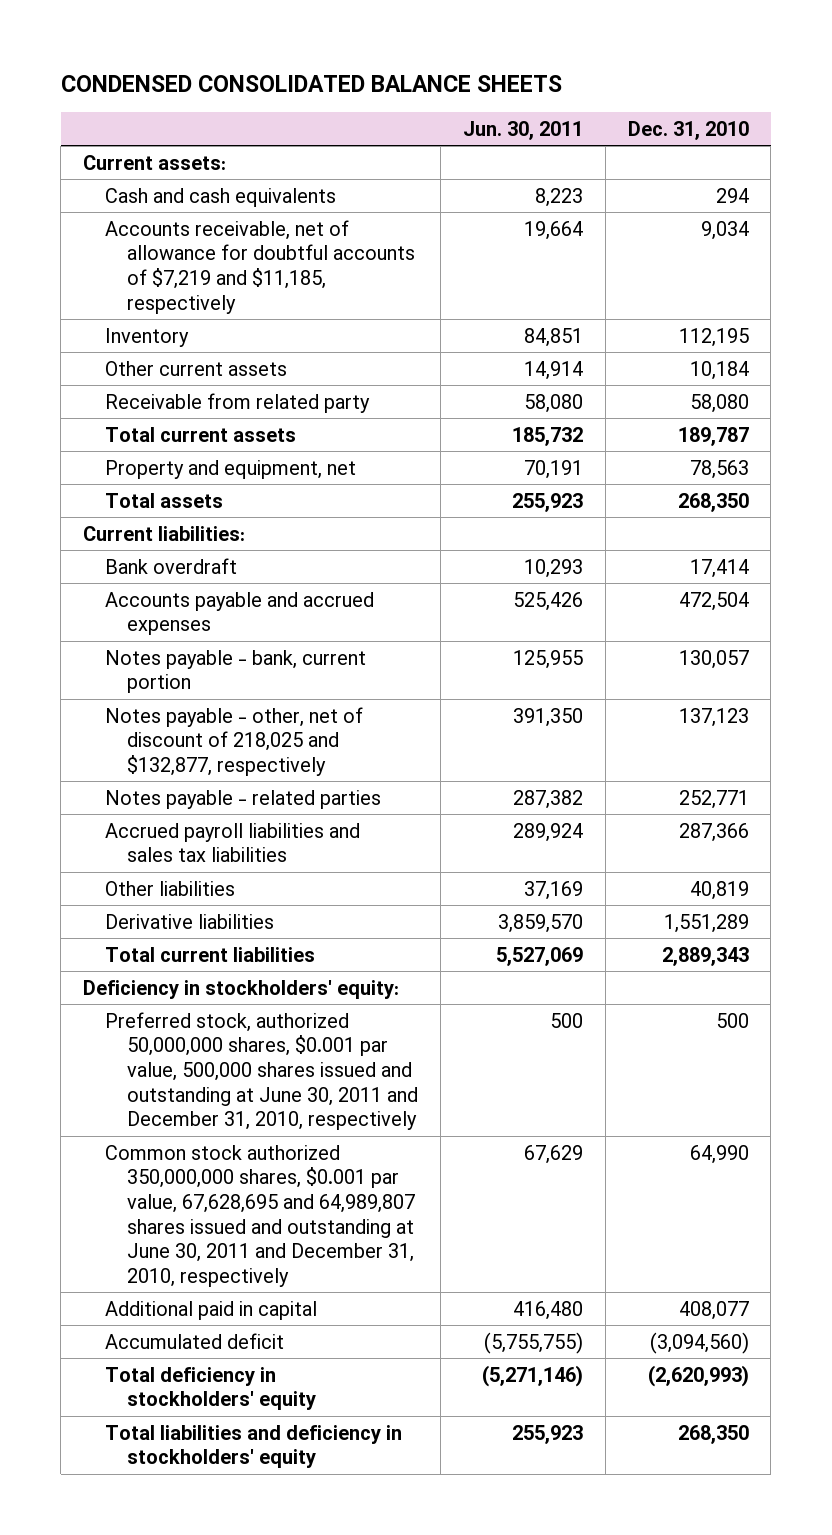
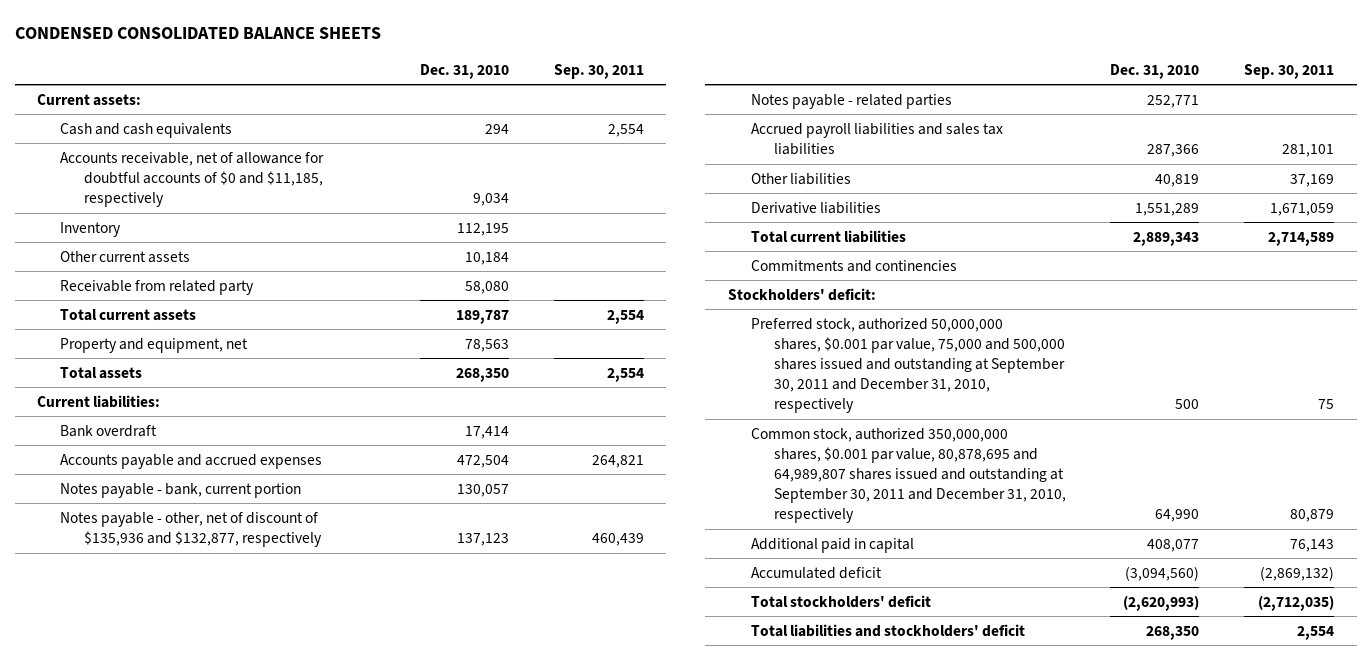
- | Jun. 30, 2011 | Dec. 31, 2010
+ | Dec. 31, 2010 | Sep. 30, 2011
- Accounts receivable, net of allowance for doubtful accounts of $7,219 and $11,185, respectively | 19,664 | 9,034
+ Accounts receivable, net of allowance for doubtful accounts of $0 and $11,185, respectively | 9,034 |
- Notes payable - other, net of discount of 218,025 and $132,877, respectively | 391,350 | 137,123
+ Notes payable - other, net of discount of $135,936 and $132,877, respectively | 137,123 | 460,439
- Deficiency in stockholders' equity:
- Preferred stock, authorized 50,000,000 shares, $0.001 par value, 500,000 shares issued and outstanding at June 30, 2011 and December 31, 2010, respectively | 500 | 500
- Common stock authorized 350,000,000 shares, $0.001 par value, 67,628,695 and 64,989,807 shares issued and outstanding at June 30, 2011 and December 31, 2010, respectively | 67,629 | 64,990
+ Commitments and continencies
+ Stockholders' deficit:
+ Preferred stock, authorized 50,000,000 shares, $0.001 par value, 75,000 and 500,000 shares issued and outstanding at September 30, 2011 and December 31, 2010, respectively | 500 | 75
+ Common stock, authorized 350,000,000 shares, $0.001 par value, 80,878,695 and 64,989,807 shares issued and outstanding at September 30, 2011 and December 31, 2010, respectively | 64,990 | 80,879
- Total deficiency in stockholders' equity | (5,271,146) | (2,620,993)
- Total liabilities and deficiency in stockholders' equity | 255,923 | 268,350
+ Total stockholders' deficit | (2,620,993) | (2,712,035)
+ Total liabilities and stockholders' deficit | 268,350 | 2,554

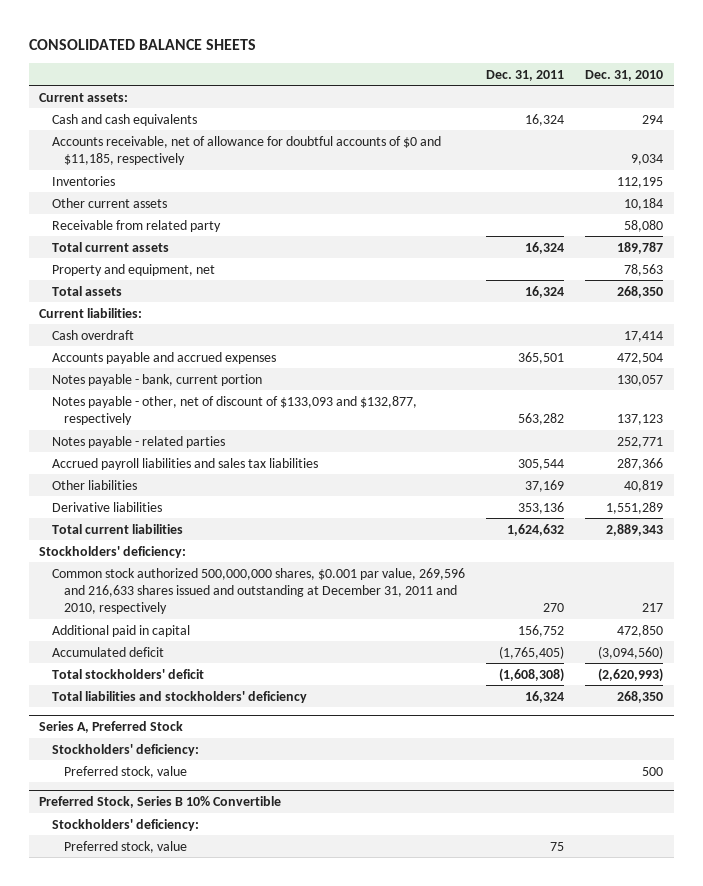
- CONDENSED CONSOLIDATED BALANCE SHEETS
+ CONSOLIDATED BALANCE SHEETS
- | Dec. 31, 2010 | Sep. 30, 2011
+ | Dec. 31, 2011 | Dec. 31, 2010
- Inventory | 112,195 |
+ Inventories | | 112,195
- Bank overdraft | 17,414 |
+ Cash overdraft | | 17,414
- Notes payable - other, net of discount of $135,936 and $132,877, respectively | 137,123 | 460,439
+ Notes payable - other, net of discount of $133,093 and $132,877, respectively | 563,282 | 137,123
- Commitments and continencies
- Stockholders' deficit:
- Preferred stock, authorized 50,000,000 shares, $0.001 par value, 75,000 and 500,000 shares issued and outstanding at September 30, 2011 and December 31, 2010, respectively | 500 | 75
- Common stock, authorized 350,000,000 shares, $0.001 par value, 80,878,695 and 64,989,807 shares issued and outstanding at September 30, 2011 and December 31, 2010, respectively | 64,990 | 80,879
- Additional paid in capital | 408,077 | 76,143
+ Stockholders' deficiency:
+ Common stock authorized 500,000,000 shares, $0.001 par value, 269,596 and 216,633 shares issued and outstanding at December 31, 2011 and 2010, respectively | 270 | 217
+ Additional paid in capital | 156,752 | 472,850
- Total liabilities and stockholders' deficit | 268,350 | 2,554
+ Total liabilities and stockholders' deficiency | 16,324 | 268,350
+ Series A, Preferred Stock
+ Stockholders' deficiency:
+ Preferred stock, value | | 500
+ Preferred Stock, Series B 10% Convertible
+ Stockholders' deficiency:
+ Preferred stock, value | 75 |

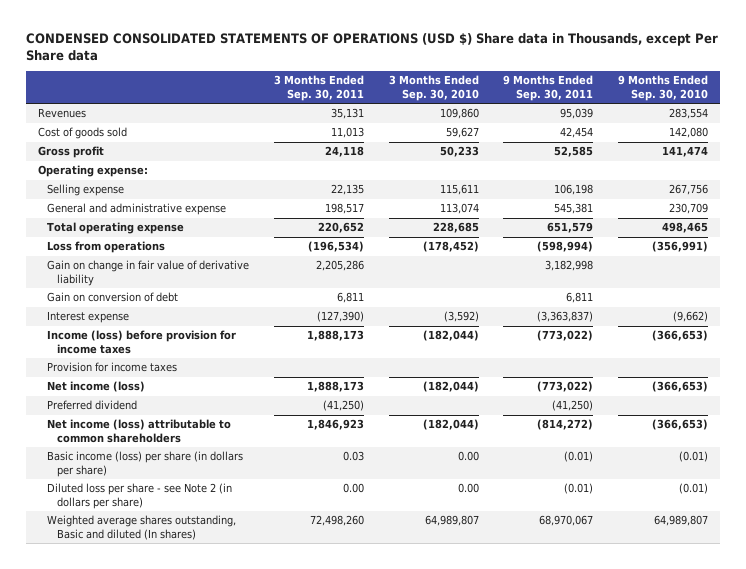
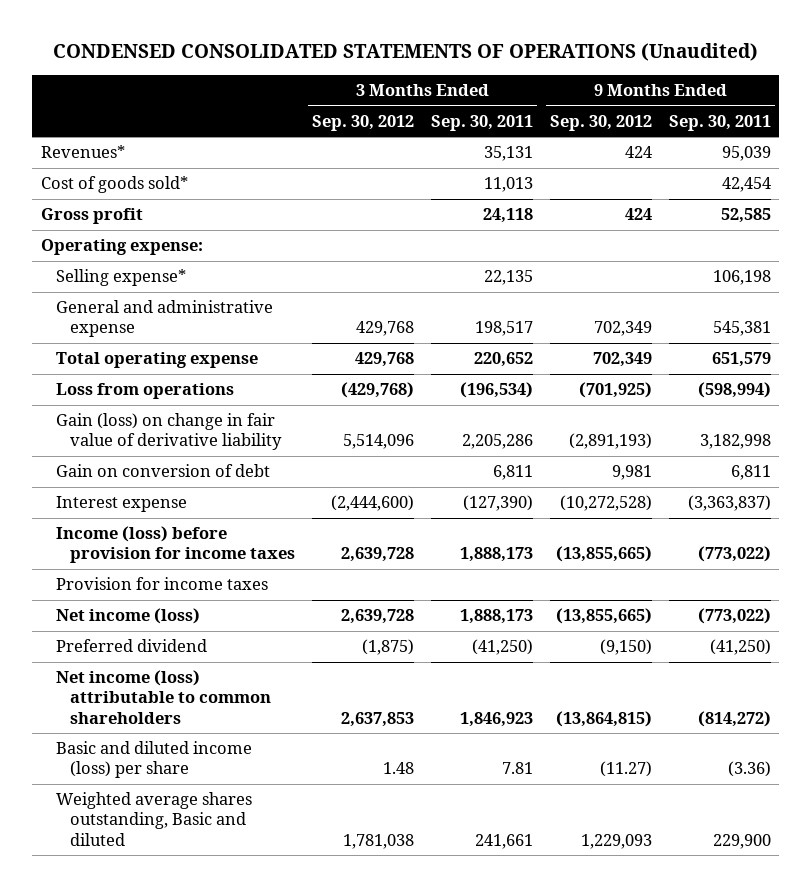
- CONDENSED CONSOLIDATED STATEMENTS OF OPERATIONS (USD $) Share data in Thousands, except Per Share data
+ CONDENSED CONSOLIDATED STATEMENTS OF OPERATIONS (Unaudited)
- | 3 Months Ended Sep. 30, 2011 | 3 Months Ended Sep. 30, 2010 | 9 Months Ended Sep. 30, 2011 | 9 Months Ended Sep. 30, 2010
+ | 3 Months Ended Sep. 30, 2012 | 3 Months Ended Sep. 30, 2011 | 9 Months Ended Sep. 30, 2012 | 9 Months Ended Sep. 30, 2011
- Revenues | 35,131 | 109,860 | 95,039 | 283,554
- Cost of goods sold | 11,013 | 59,627 | 42,454 | 142,080
+ Revenues* | | 35,131 | 424 | 95,039
+ Cost of goods sold* | | 11,013 | | 42,454
- Selling expense | 22,135 | 115,611 | 106,198 | 267,756
+ Selling expense* | | 22,135 | | 106,198
- Gain on change in fair value of derivative liability | 2,205,286 | | 3,182,998 |
+ Gain (loss) on change in fair value of derivative liability | 5,514,096 | 2,205,286 | (2,891,193) | 3,182,998
- Basic income (loss) per share (in dollars per share) | 0.03 | 0.00 | (0.01) | (0.01)
- Diluted loss per share - see Note 2 (in dollars per share) | 0.00 | 0.00 | (0.01) | (0.01)
- Weighted average shares outstanding, Basic and diluted (In shares) | 72,498,260 | 64,989,807 | 68,970,067 | 64,989,807
+ Basic and diluted income (loss) per share | 1.48 | 7.81 | (11.27) | (3.36)
+ Weighted average shares outstanding, Basic and diluted | 1,781,038 | 241,661 | 1,229,093 | 229,900

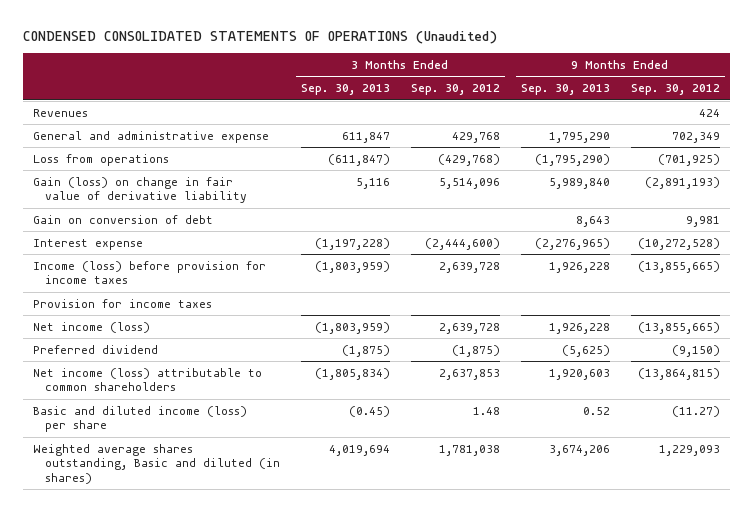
- | 3 Months Ended Sep. 30, 2012 | 3 Months Ended Sep. 30, 2011 | 9 Months Ended Sep. 30, 2012 | 9 Months Ended Sep. 30, 2011
+ | 3 Months Ended Sep. 30, 2013 | 3 Months Ended Sep. 30, 2012 | 9 Months Ended Sep. 30, 2013 | 9 Months Ended Sep. 30, 2012
- Revenues* | | 35,131 | 424 | 95,039
- Cost of goods sold* | | 11,013 | | 42,454
- Gross profit | | 24,118 | 424 | 52,585
- Operating expense:
- Selling expense* | | 22,135 | | 106,198
+ Revenues | | | | 424
- Total operating expense | 429,768 | 220,652 | 702,349 | 651,579
- Weighted average shares outstanding, Basic and diluted | 1,781,038 | 241,661 | 1,229,093 | 229,900
+ Weighted average shares outstanding, Basic and diluted (in shares) | 4,019,694 | 1,781,038 | 3,674,206 | 1,229,093

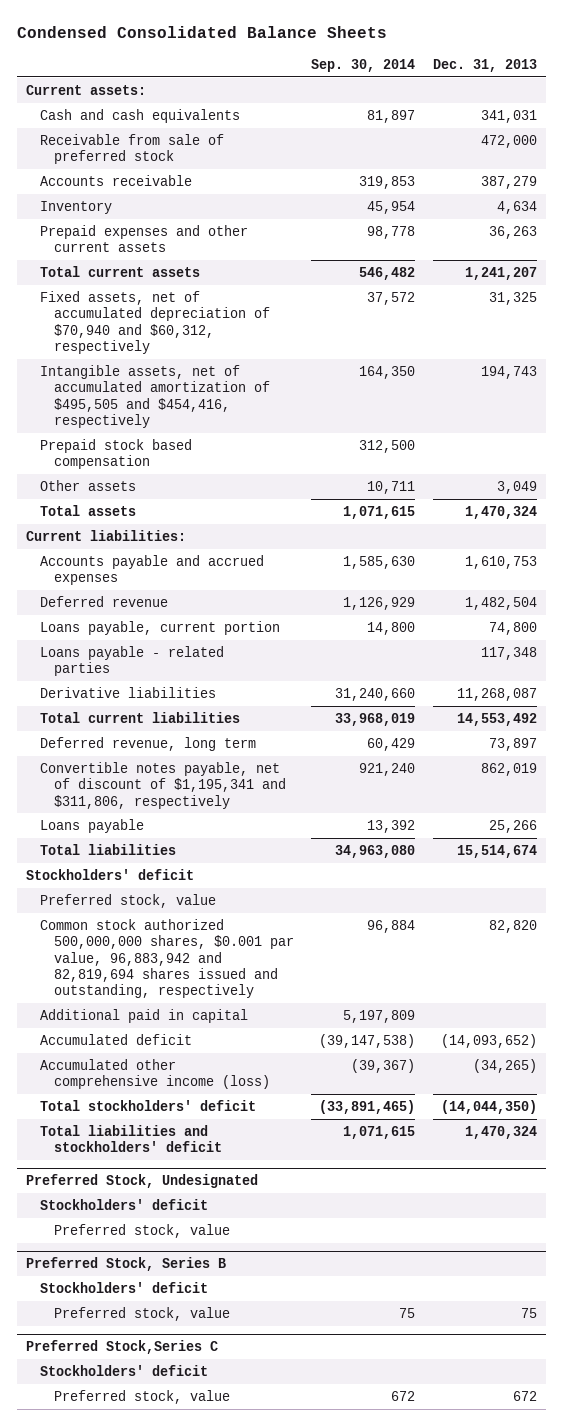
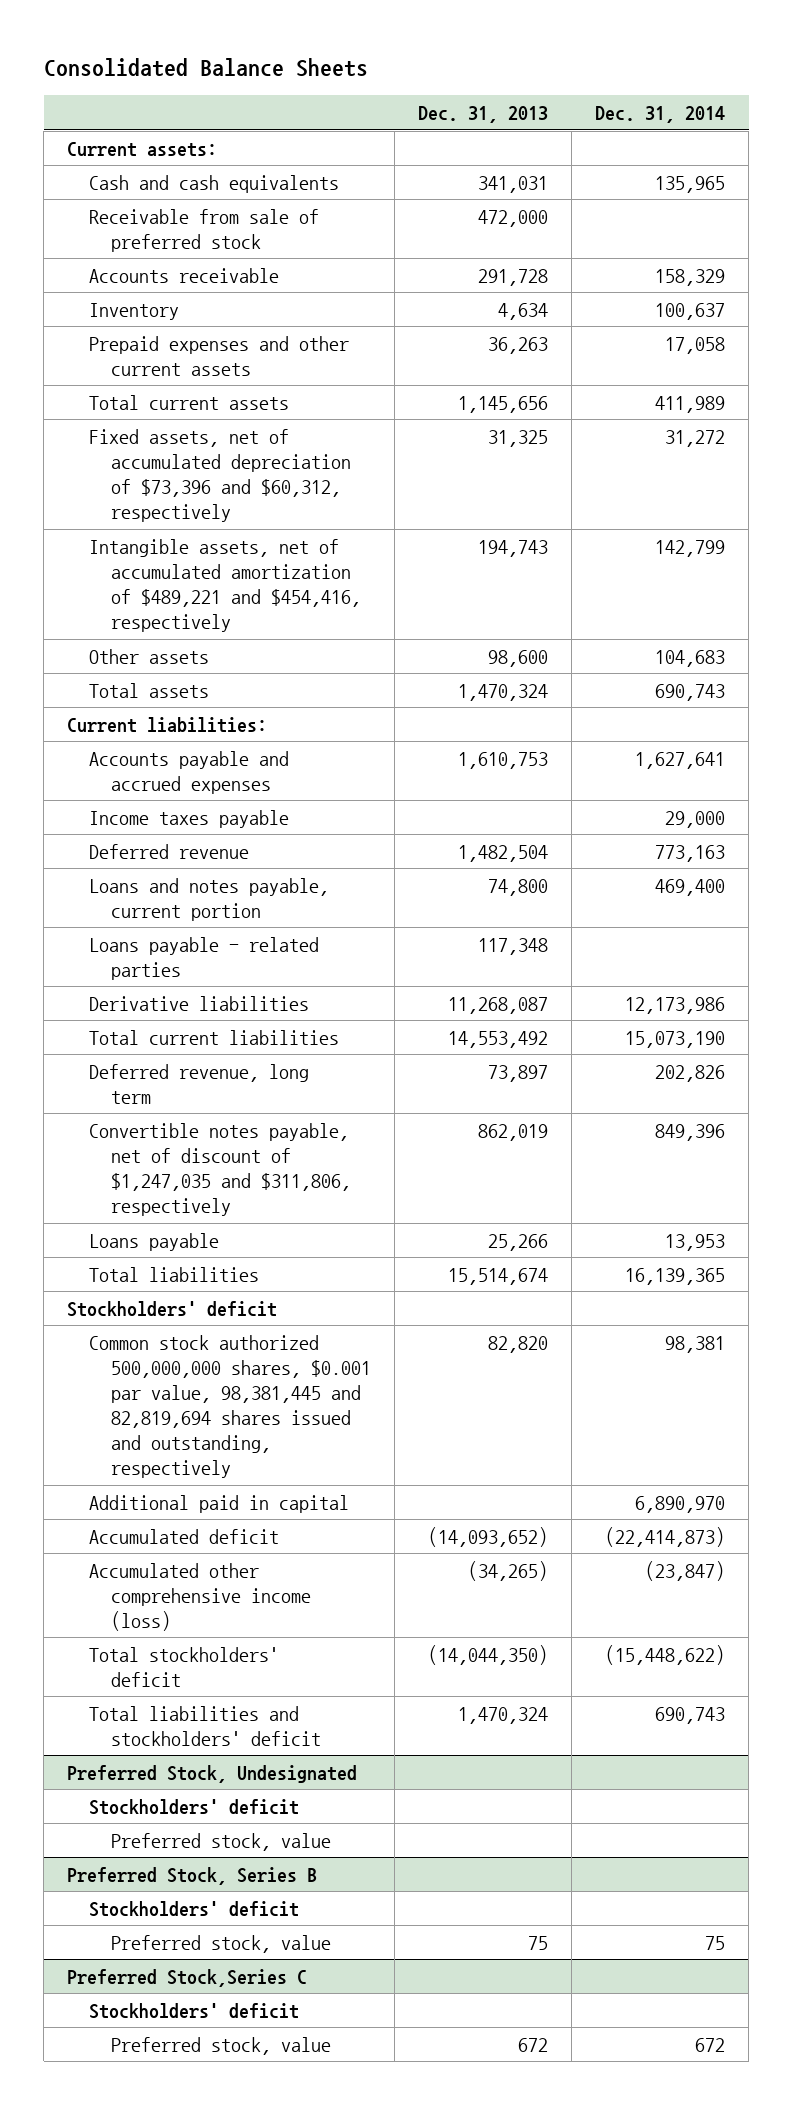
- Condensed Consolidated Balance Sheets
+ Consolidated Balance Sheets
- | Sep. 30, 2014 | Dec. 31, 2013
+ | Dec. 31, 2013 | Dec. 31, 2014
- Accounts receivable | 319,853 | 387,279
+ Accounts receivable | 291,728 | 158,329
- Total current assets | 546,482 | 1,241,207
- Fixed assets, net of accumulated depreciation of $70,940 and $60,312, respectively | 37,572 | 31,325
- Intangible assets, net of accumulated amortization of $495,505 and $454,416, respectively | 164,350 | 194,743
- Prepaid stock based compensation | 312,500 |
- Other assets | 10,711 | 3,049
+ Total current assets | 1,145,656 | 411,989
+ Fixed assets, net of accumulated depreciation of $73,396 and $60,312, respectively | 31,325 | 31,272
+ Intangible assets, net of accumulated amortization of $489,221 and $454,416, respectively | 194,743 | 142,799
+ Other assets | 98,600 | 104,683
+ Income taxes payable | | 29,000
- Loans payable, current portion | 14,800 | 74,800
+ Loans and notes payable, current portion | 74,800 | 469,400
- Convertible notes payable, net of discount of $1,195,341 and $311,806, respectively | 921,240 | 862,019
+ Convertible notes payable, net of discount of $1,247,035 and $311,806, respectively | 862,019 | 849,396
- Preferred stock, value
- Common stock authorized 500,000,000 shares, $0.001 par value, 96,883,942 and 82,819,694 shares issued and outstanding, respectively | 96,884 | 82,820
+ Common stock authorized 500,000,000 shares, $0.001 par value, 98,381,445 and 82,819,694 shares issued and outstanding, respectively | 82,820 | 98,381

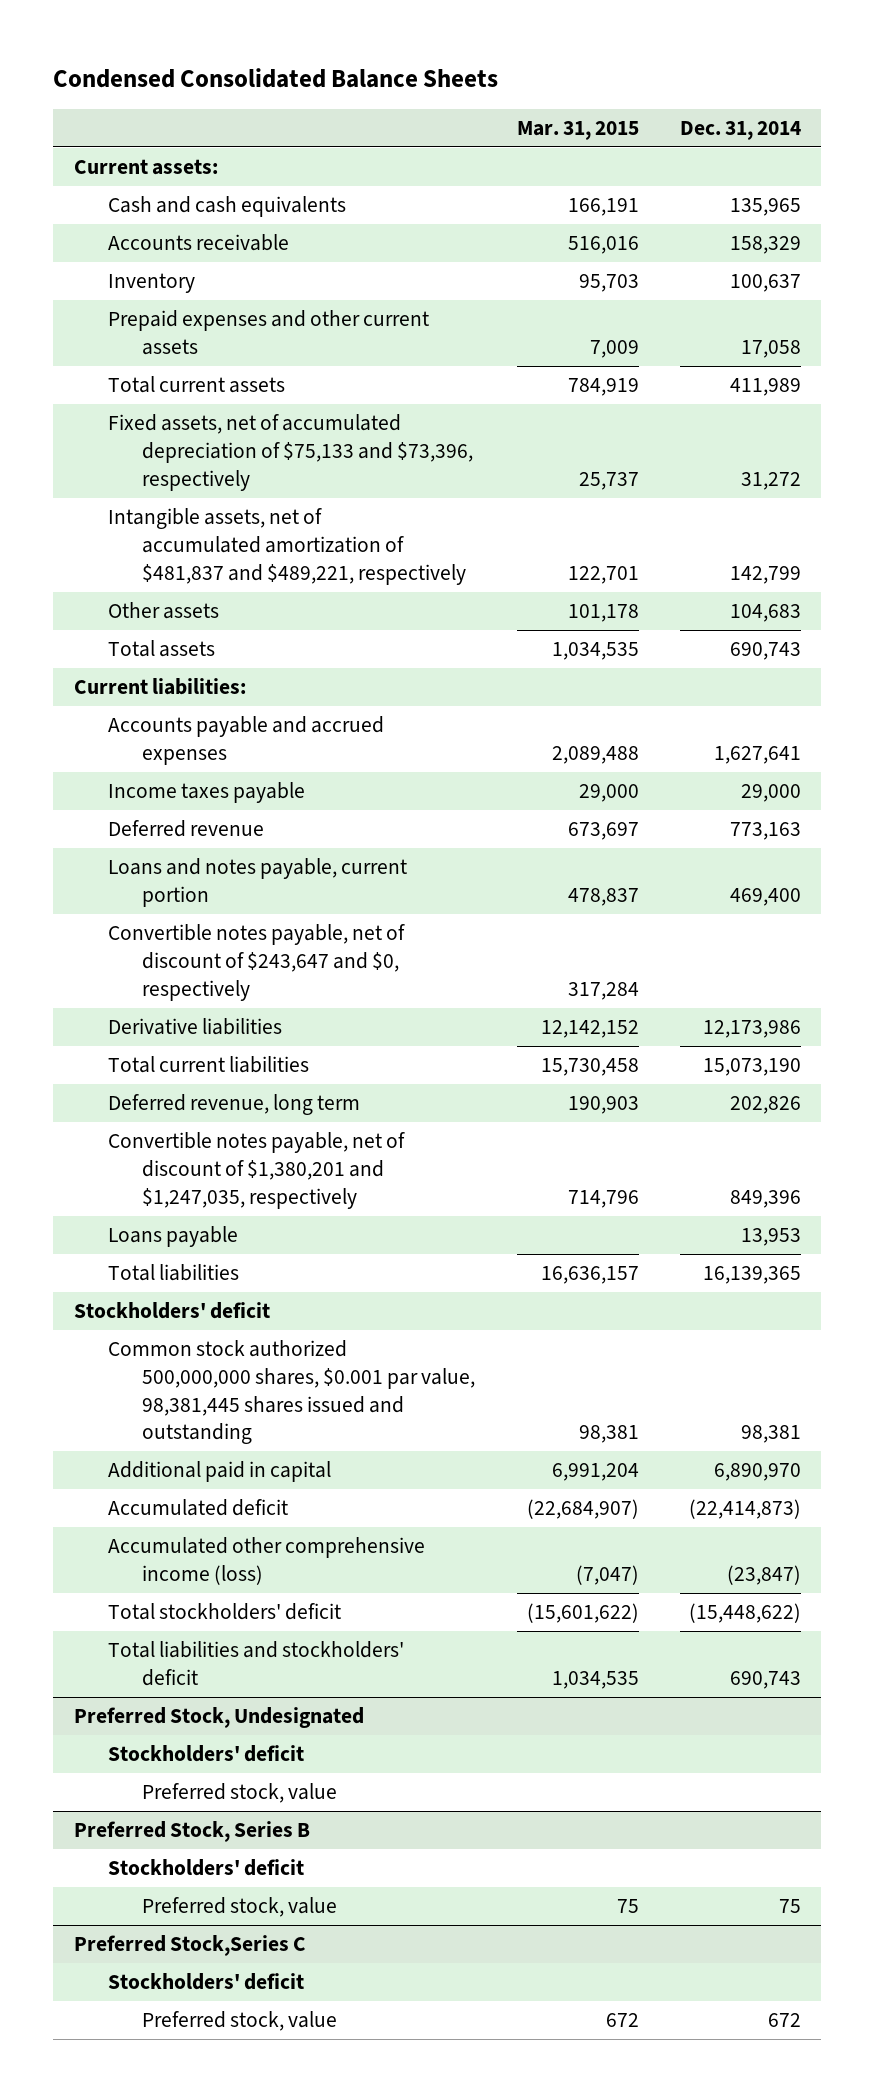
- Consolidated Balance Sheets
+ Condensed Consolidated Balance Sheets
- | Dec. 31, 2013 | Dec. 31, 2014
+ | Mar. 31, 2015 | Dec. 31, 2014
- Receivable from sale of preferred stock | 472,000 |
- Fixed assets, net of accumulated depreciation of $73,396 and $60,312, respectively | 31,325 | 31,272
- Intangible assets, net of accumulated amortization of $489,221 and $454,416, respectively | 194,743 | 142,799
+ Fixed assets, net of accumulated depreciation of $75,133 and $73,396, respectively | 25,737 | 31,272
+ Intangible assets, net of accumulated amortization of $481,837 and $489,221, respectively | 122,701 | 142,799
- Loans payable - related parties | 117,348 |
+ Convertible notes payable, net of discount of $243,647 and $0, respectively | 317,284 |
- Convertible notes payable, net of discount of $1,247,035 and $311,806, respectively | 862,019 | 849,396
+ Convertible notes payable, net of discount of $1,380,201 and $1,247,035, respectively | 714,796 | 849,396
- Common stock authorized 500,000,000 shares, $0.001 par value, 98,381,445 and 82,819,694 shares issued and outstanding, respectively | 82,820 | 98,381
+ Common stock authorized 500,000,000 shares, $0.001 par value, 98,381,445 shares issued and outstanding | 98,381 | 98,381

